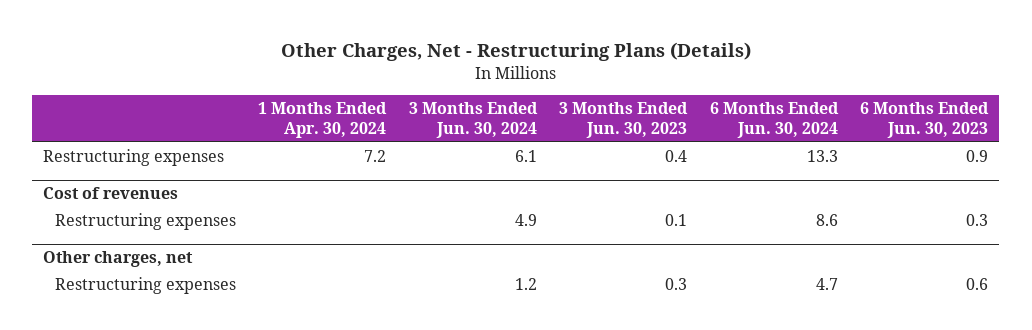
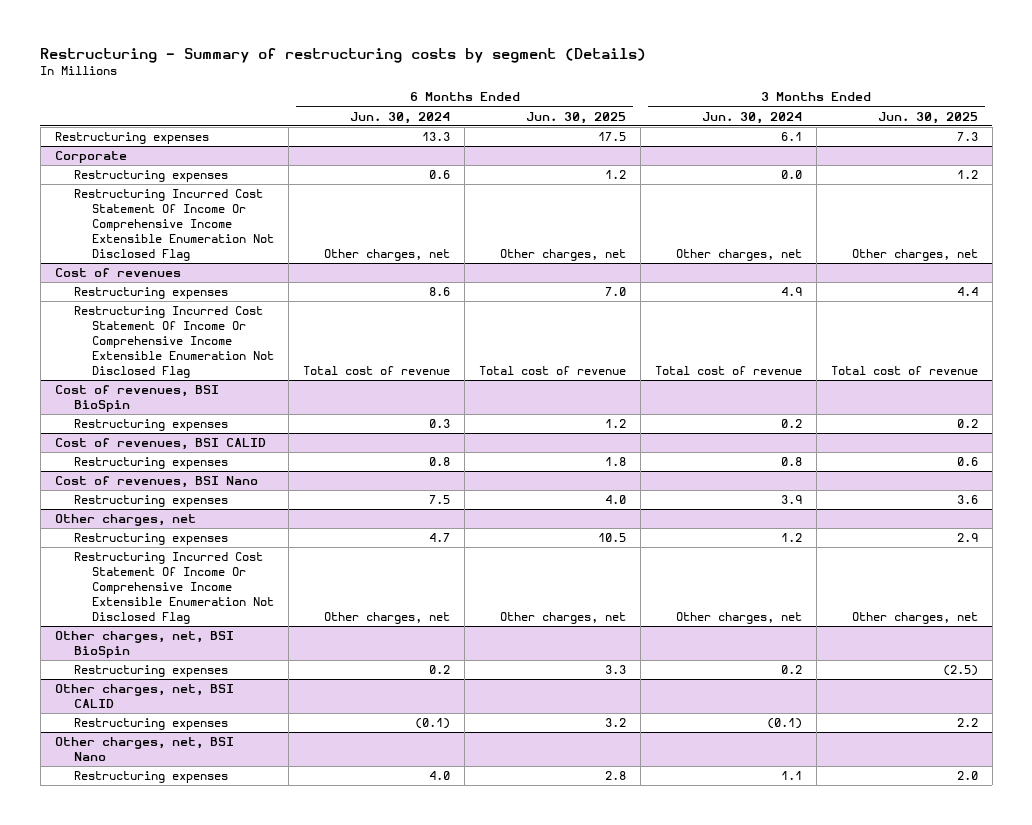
- Other Charges, Net - Restructuring Plans (Details)
+ Restructuring - Summary of restructuring costs by segment (Details)
- | 1 Months Ended Apr. 30, 2024 | 3 Months Ended Jun. 30, 2024 | 3 Months Ended Jun. 30, 2023 | 6 Months Ended Jun. 30, 2024 | 6 Months Ended Jun. 30, 2023
+ | 6 Months Ended Jun. 30, 2024 | 6 Months Ended Jun. 30, 2025 | 3 Months Ended Jun. 30, 2024 | 3 Months Ended Jun. 30, 2025
+ Corporate
+ Restructuring expenses | 0.6 | 1.2 | 0.0 | 1.2
+ Restructuring Incurred Cost Statement Of Income Or Comprehensive Income Extensible Enumeration Not Disclosed Flag | Other charges, net | Other charges, net | Other charges, net | Other charges, net
@ Cost of revenues
+ Restructuring Incurred Cost Statement Of Income Or Comprehensive Income Extensible Enumeration Not Disclosed Flag | Total cost of revenue | Total cost of revenue | Total cost of revenue | Total cost of revenue
+ Cost of revenues, BSI BioSpin
+ Restructuring expenses | 0.3 | 1.2 | 0.2 | 0.2
+ Cost of revenues, BSI CALID
+ Restructuring expenses | 0.8 | 1.8 | 0.8 | 0.6
+ Cost of revenues, BSI Nano
+ Restructuring expenses | 7.5 | 4.0 | 3.9 | 3.6
@ Other charges, net
+ Restructuring Incurred Cost Statement Of Income Or Comprehensive Income Extensible Enumeration Not Disclosed Flag | Other charges, net | Other charges, net | Other charges, net | Other charges, net
+ Other charges, net, BSI BioSpin
+ Restructuring expenses | 0.2 | 3.3 | 0.2 | (2.5)
+ Other charges, net, BSI CALID
+ Restructuring expenses | (0.1) | 3.2 | (0.1) | 2.2
+ Other charges, net, BSI Nano
+ Restructuring expenses | 4.0 | 2.8 | 1.1 | 2.0

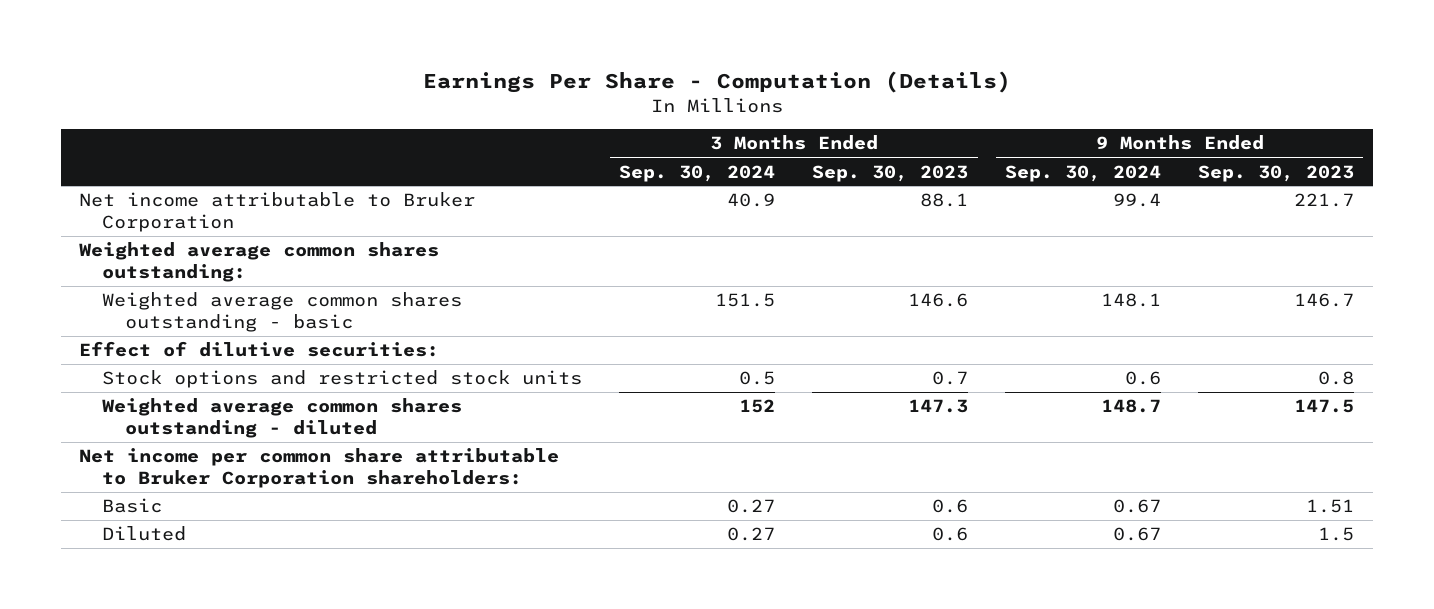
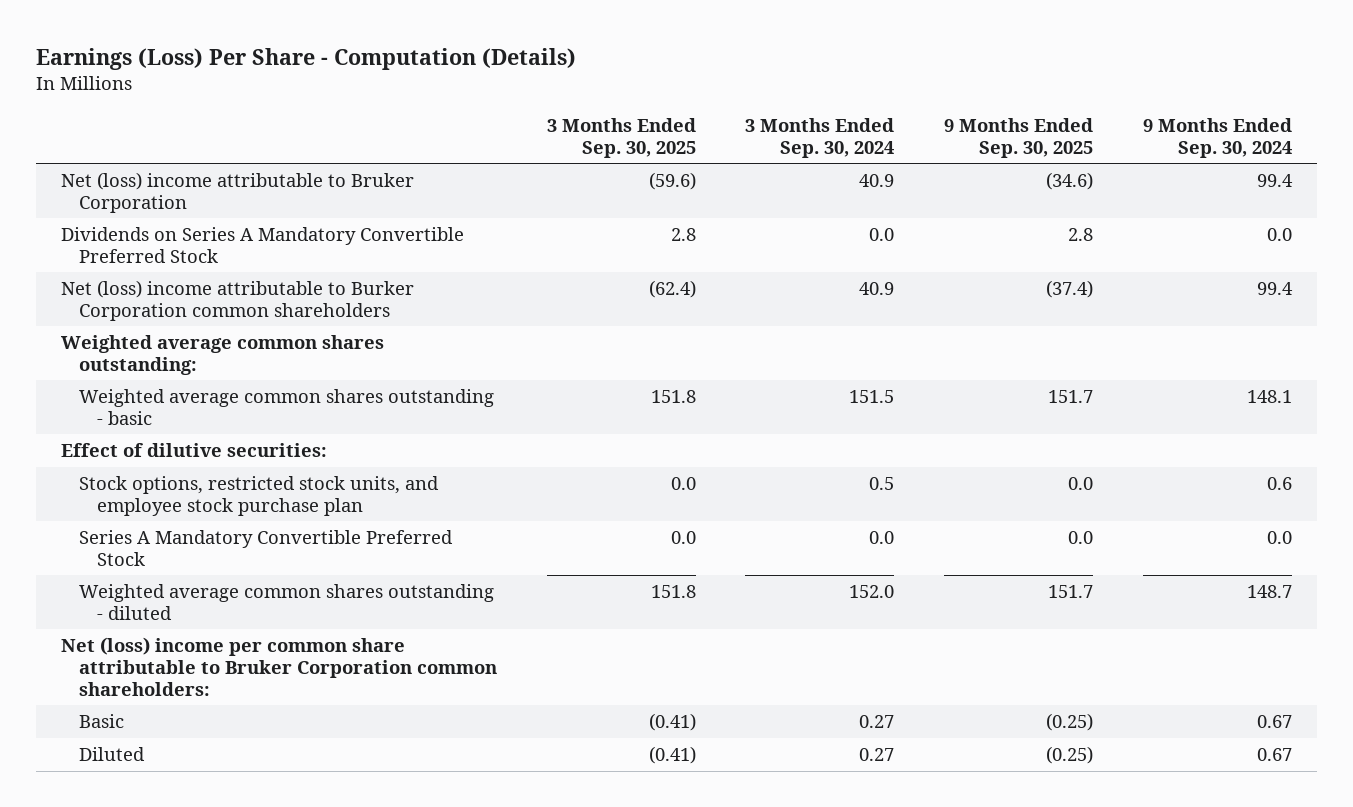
- Earnings Per Share - Computation (Details)
+ Earnings (Loss) Per Share - Computation (Details)
- | 3 Months Ended Sep. 30, 2024 | 3 Months Ended Sep. 30, 2023 | 9 Months Ended Sep. 30, 2024 | 9 Months Ended Sep. 30, 2023
+ | 3 Months Ended Sep. 30, 2025 | 3 Months Ended Sep. 30, 2024 | 9 Months Ended Sep. 30, 2025 | 9 Months Ended Sep. 30, 2024
- Net income attributable to Bruker Corporation | 40.9 | 88.1 | 99.4 | 221.7
+ Net (loss) income attributable to Bruker Corporation | (59.6) | 40.9 | (34.6) | 99.4
+ Dividends on Series A Mandatory Convertible Preferred Stock | 2.8 | 0.0 | 2.8 | 0.0
+ Net (loss) income attributable to Burker Corporation common shareholders | (62.4) | 40.9 | (37.4) | 99.4
- Stock options and restricted stock units | 0.5 | 0.7 | 0.6 | 0.8
- Weighted average common shares outstanding - diluted | 152 | 147.3 | 148.7 | 147.5
- Net income per common share attributable to Bruker Corporation shareholders:
+ Stock options, restricted stock units, and employee stock purchase plan | 0.0 | 0.5 | 0.0 | 0.6
+ Series A Mandatory Convertible Preferred Stock | 0.0 | 0.0 | 0.0 | 0.0
+ Weighted average common shares outstanding - diluted | 151.8 | 152.0 | 151.7 | 148.7
+ Net (loss) income per common share attributable to Bruker Corporation common shareholders:

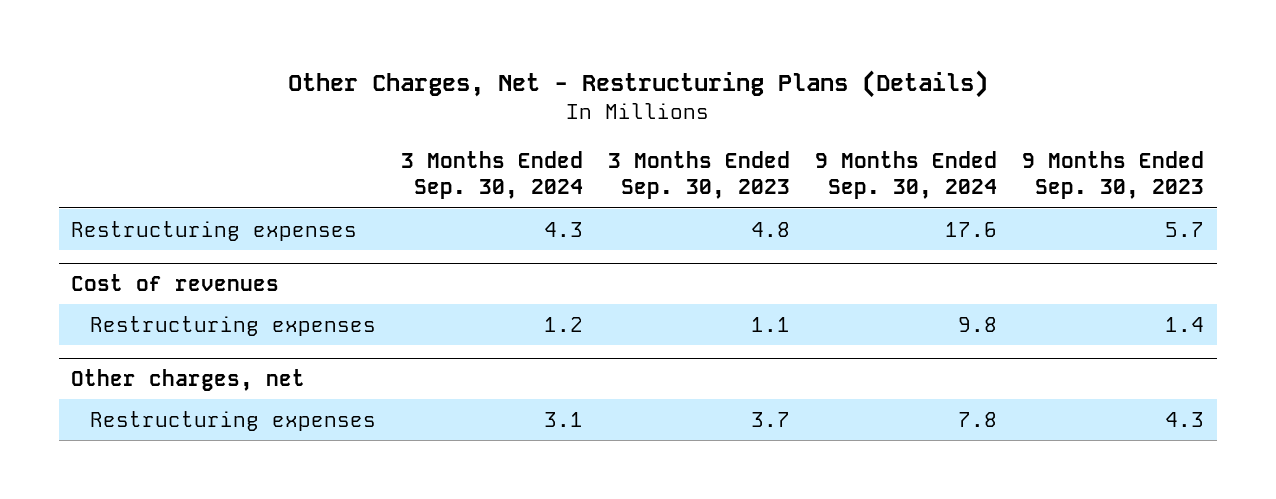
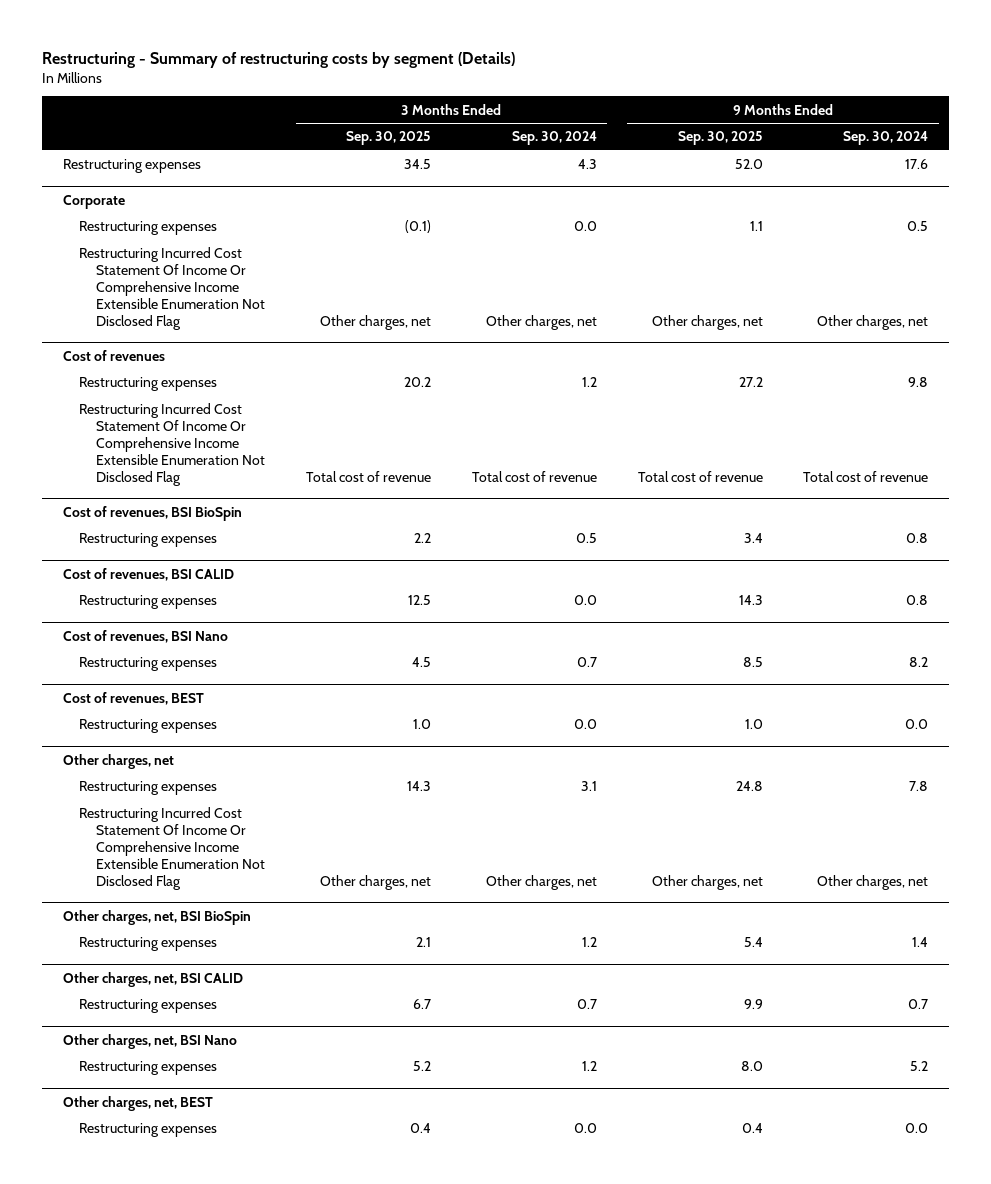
- Other Charges, Net - Restructuring Plans (Details)
+ Restructuring - Summary of restructuring costs by segment (Details)
- | 3 Months Ended Sep. 30, 2024 | 3 Months Ended Sep. 30, 2023 | 9 Months Ended Sep. 30, 2024 | 9 Months Ended Sep. 30, 2023
+ | 3 Months Ended Sep. 30, 2025 | 3 Months Ended Sep. 30, 2024 | 9 Months Ended Sep. 30, 2025 | 9 Months Ended Sep. 30, 2024
+ Corporate
+ Restructuring expenses | (0.1) | 0.0 | 1.1 | 0.5
+ Restructuring Incurred Cost Statement Of Income Or Comprehensive Income Extensible Enumeration Not Disclosed Flag | Other charges, net | Other charges, net | Other charges, net | Other charges, net
@ Cost of revenues
+ Restructuring Incurred Cost Statement Of Income Or Comprehensive Income Extensible Enumeration Not Disclosed Flag | Total cost of revenue | Total cost of revenue | Total cost of revenue | Total cost of revenue
+ Cost of revenues, BSI BioSpin
+ Restructuring expenses | 2.2 | 0.5 | 3.4 | 0.8
+ Cost of revenues, BSI CALID
+ Restructuring expenses | 12.5 | 0.0 | 14.3 | 0.8
+ Cost of revenues, BSI Nano
+ Restructuring expenses | 4.5 | 0.7 | 8.5 | 8.2
+ Cost of revenues, BEST
+ Restructuring expenses | 1.0 | 0.0 | 1.0 | 0.0
@ Other charges, net
+ Restructuring Incurred Cost Statement Of Income Or Comprehensive Income Extensible Enumeration Not Disclosed Flag | Other charges, net | Other charges, net | Other charges, net | Other charges, net
+ Other charges, net, BSI BioSpin
+ Restructuring expenses | 2.1 | 1.2 | 5.4 | 1.4
+ Other charges, net, BSI CALID
+ Restructuring expenses | 6.7 | 0.7 | 9.9 | 0.7
+ Other charges, net, BSI Nano
+ Restructuring expenses | 5.2 | 1.2 | 8.0 | 5.2
+ Other charges, net, BEST
+ Restructuring expenses | 0.4 | 0.0 | 0.4 | 0.0

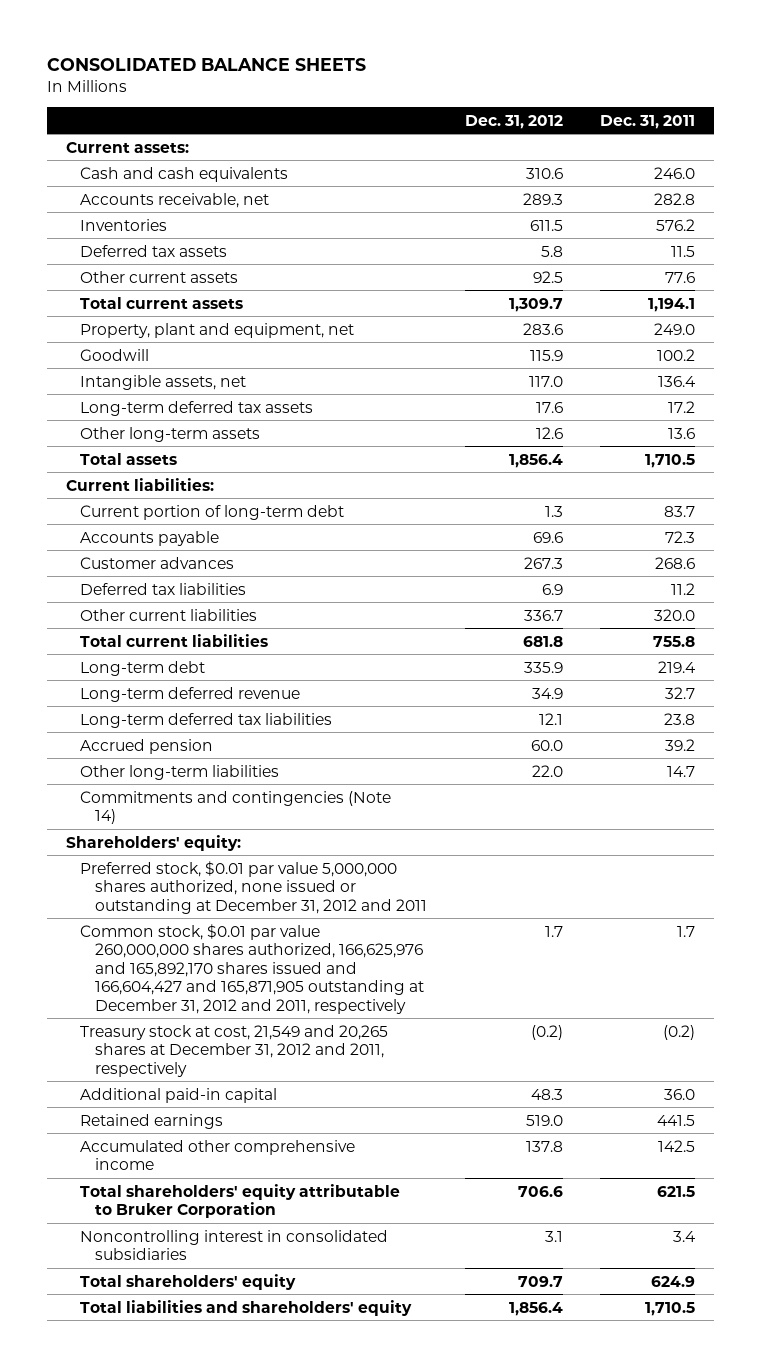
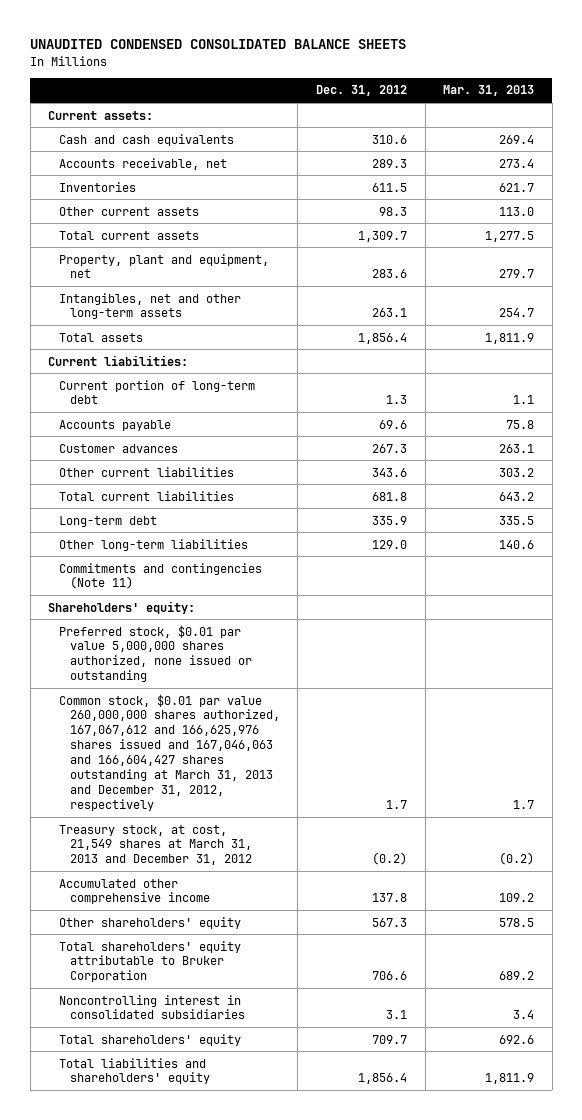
- CONSOLIDATED BALANCE SHEETS
+ UNAUDITED CONDENSED CONSOLIDATED BALANCE SHEETS
- | Dec. 31, 2012 | Dec. 31, 2011
+ | Dec. 31, 2012 | Mar. 31, 2013
- Deferred tax assets | 5.8 | 11.5
- Other current assets | 92.5 | 77.6
+ Other current assets | 98.3 | 113.0
- Goodwill | 115.9 | 100.2
- Intangible assets, net | 117.0 | 136.4
- Long-term deferred tax assets | 17.6 | 17.2
- Other long-term assets | 12.6 | 13.6
+ Intangibles, net and other long-term assets | 263.1 | 254.7
- Deferred tax liabilities | 6.9 | 11.2
- Other current liabilities | 336.7 | 320.0
+ Other current liabilities | 343.6 | 303.2
- Long-term deferred revenue | 34.9 | 32.7
- Long-term deferred tax liabilities | 12.1 | 23.8
- Accrued pension | 60.0 | 39.2
- Other long-term liabilities | 22.0 | 14.7
- Commitments and contingencies (Note 14)
+ Other long-term liabilities | 129.0 | 140.6
+ Commitments and contingencies (Note 11)
- Preferred stock, $0.01 par value 5,000,000 shares authorized, none issued or outstanding at December 31, 2012 and 2011
- Common stock, $0.01 par value 260,000,000 shares authorized, 166,625,976 and 165,892,170 shares issued and 166,604,427 and 165,871,905 outstanding at December 31, 2012 and 2011, respectively | 1.7 | 1.7
- Treasury stock at cost, 21,549 and 20,265 shares at December 31, 2012 and 2011, respectively | (0.2) | (0.2)
- Additional paid-in capital | 48.3 | 36.0
- Retained earnings | 519.0 | 441.5
+ Preferred stock, $0.01 par value 5,000,000 shares authorized, none issued or outstanding
+ Common stock, $0.01 par value 260,000,000 shares authorized, 167,067,612 and 166,625,976 shares issued and 167,046,063 and 166,604,427 shares outstanding at March 31, 2013 and December 31, 2012, respectively | 1.7 | 1.7
+ Treasury stock, at cost, 21,549 shares at March 31, 2013 and December 31, 2012 | (0.2) | (0.2)
+ Other shareholders' equity | 567.3 | 578.5

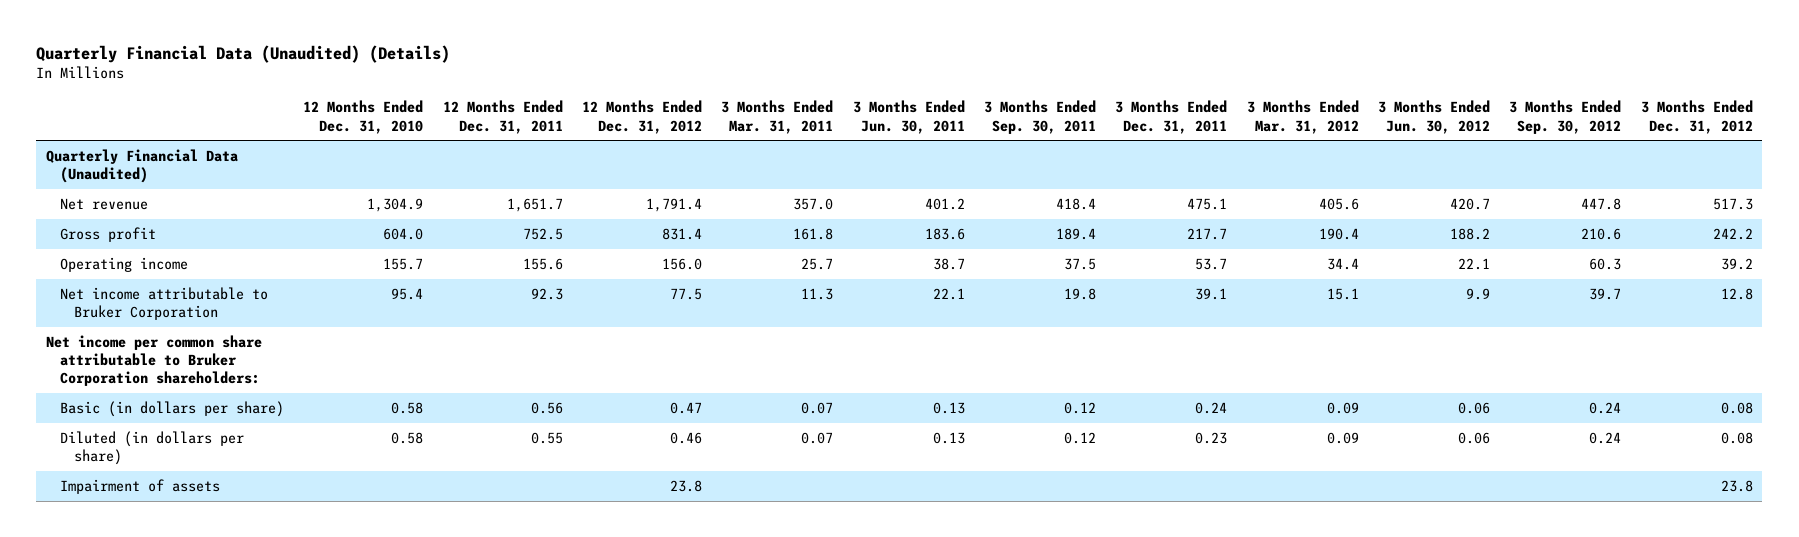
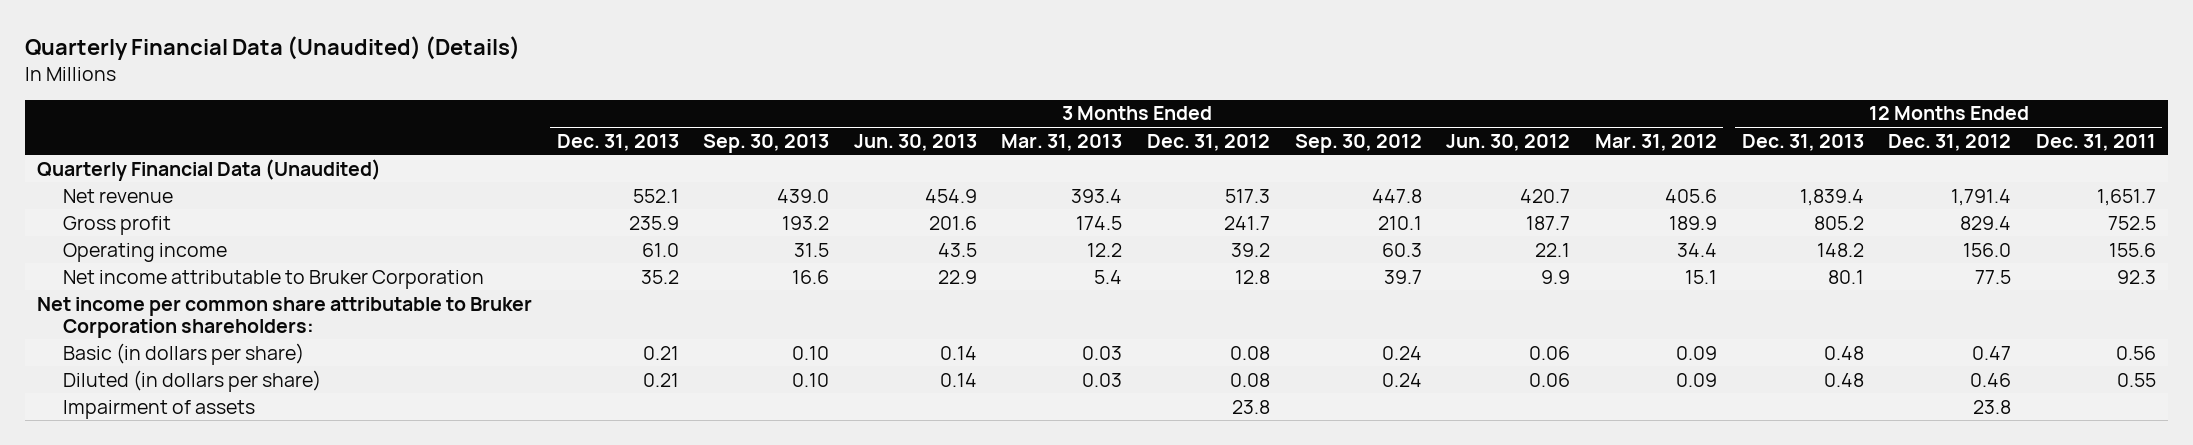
- | 12 Months Ended Dec. 31, 2010 | 12 Months Ended Dec. 31, 2011 | 12 Months Ended Dec. 31, 2012 | 3 Months Ended Mar. 31, 2011 | 3 Months Ended Jun. 30, 2011 | 3 Months Ended Sep. 30, 2011 | 3 Months Ended Dec. 31, 2011 | 3 Months Ended Mar. 31, 2012 | 3 Months Ended Jun. 30, 2012 | 3 Months Ended Sep. 30, 2012 | 3 Months Ended Dec. 31, 2012
+ | 3 Months Ended Dec. 31, 2013 | 3 Months Ended Sep. 30, 2013 | 3 Months Ended Jun. 30, 2013 | 3 Months Ended Mar. 31, 2013 | 3 Months Ended Dec. 31, 2012 | 3 Months Ended Sep. 30, 2012 | 3 Months Ended Jun. 30, 2012 | 3 Months Ended Mar. 31, 2012 | 12 Months Ended Dec. 31, 2013 | 12 Months Ended Dec. 31, 2012 | 12 Months Ended Dec. 31, 2011
- Gross profit | 604.0 | 752.5 | 831.4 | 161.8 | 183.6 | 189.4 | 217.7 | 190.4 | 188.2 | 210.6 | 242.2
+ Gross profit | 235.9 | 193.2 | 201.6 | 174.5 | 241.7 | 210.1 | 187.7 | 189.9 | 805.2 | 829.4 | 752.5

